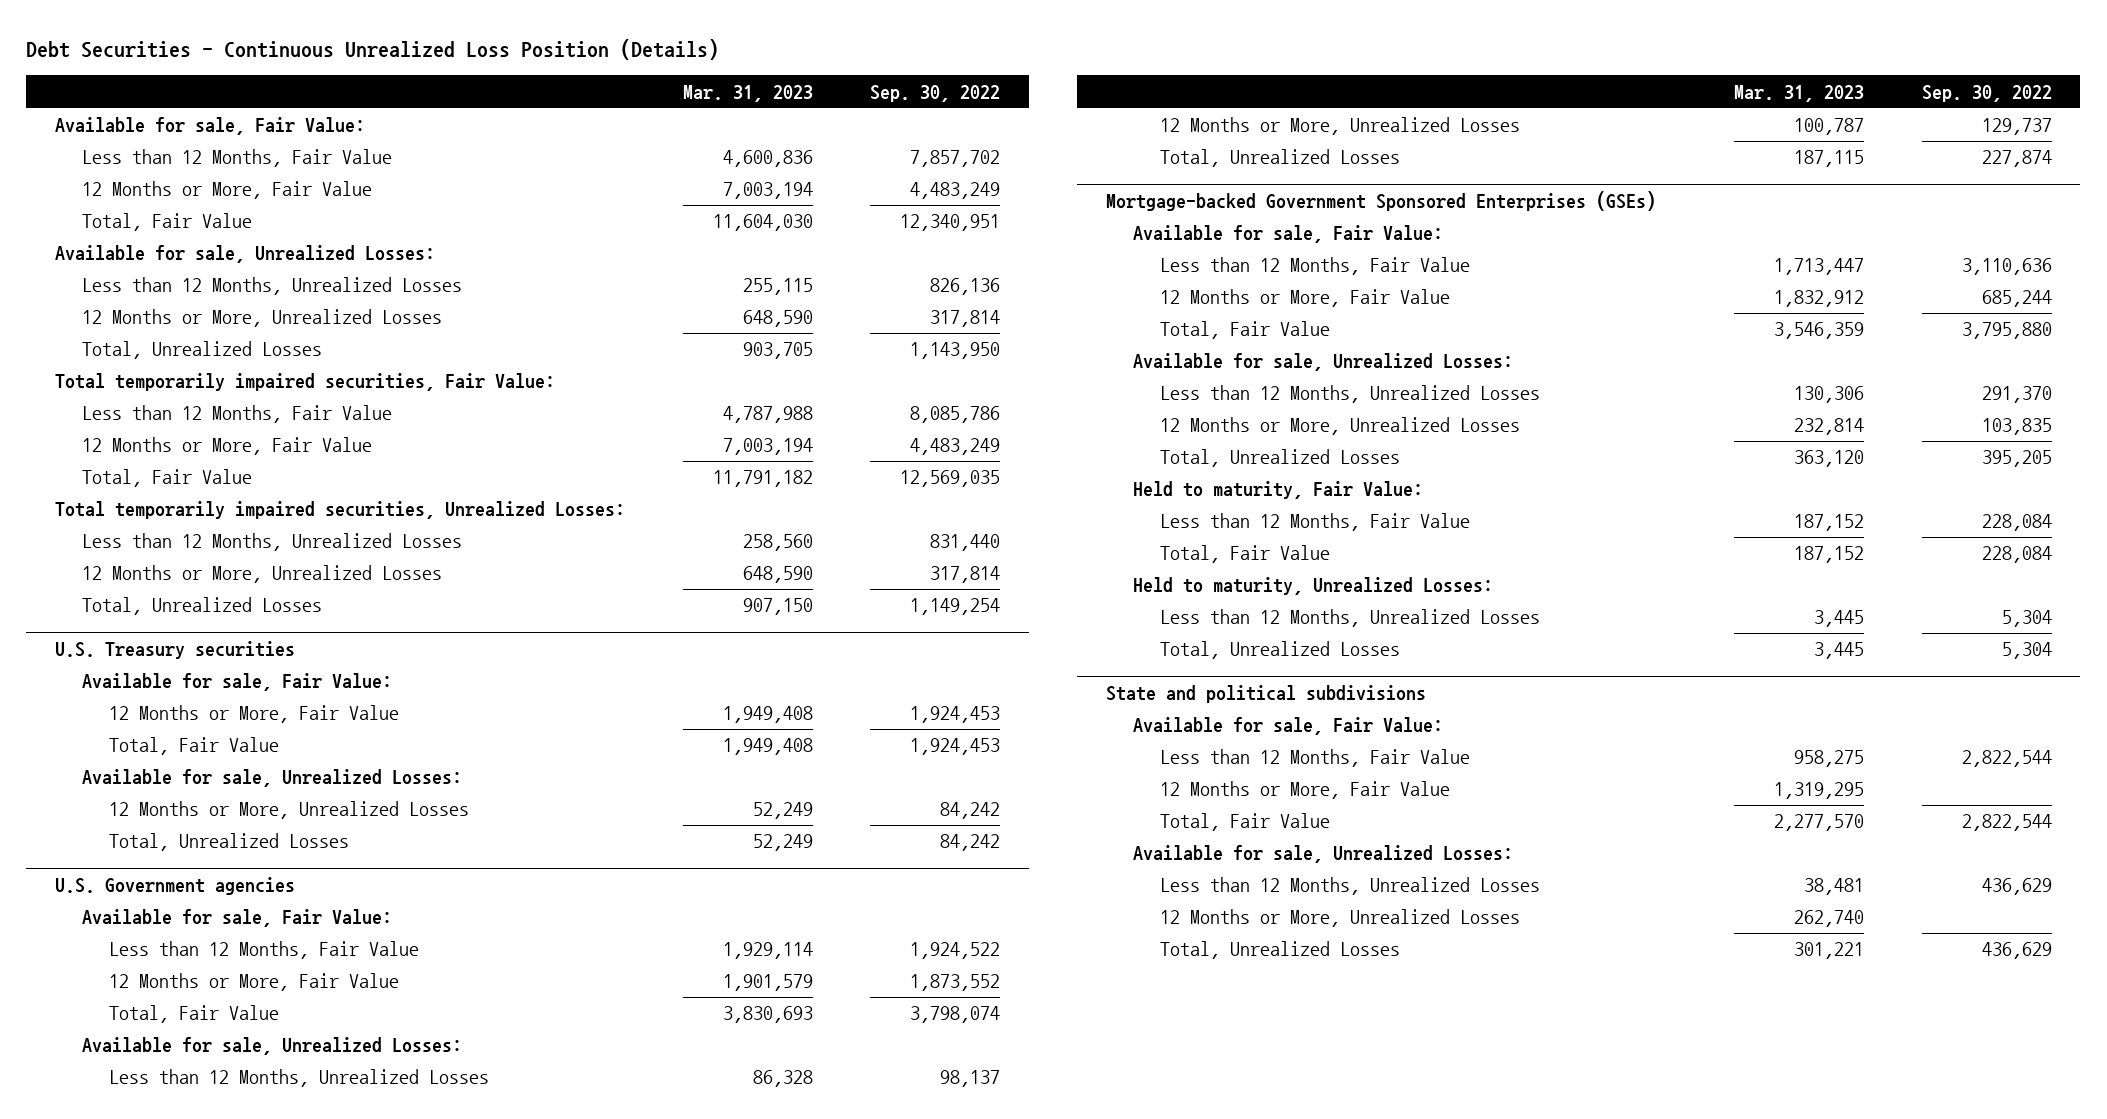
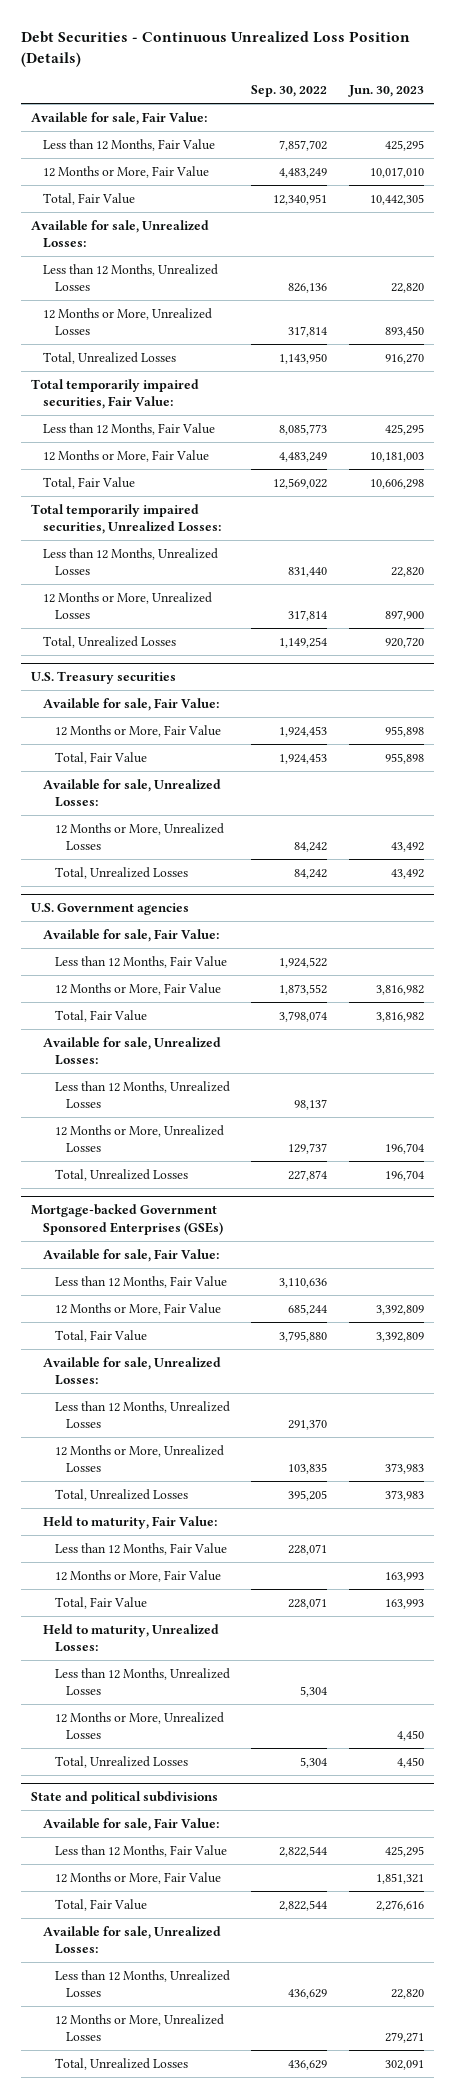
- | Mar. 31, 2023 | Sep. 30, 2022
+ | Sep. 30, 2022 | Jun. 30, 2023
- Less than 12 Months, Fair Value | 4,787,988 | 8,085,786
+ Less than 12 Months, Fair Value | 8,085,773 | 425,295
- Total, Fair Value | 11,791,182 | 12,569,035
+ Total, Fair Value | 12,569,022 | 10,606,298
@ Mortgage-backed Government Sponsored Enterprises (GSEs)
- Less than 12 Months, Fair Value | 187,152 | 228,084
- Total, Fair Value | 187,152 | 228,084
+ Less than 12 Months, Fair Value | 228,071 |
+ 12 Months or More, Fair Value | | 163,993
+ Total, Fair Value | 228,071 | 163,993
+ 12 Months or More, Unrealized Losses | | 4,450

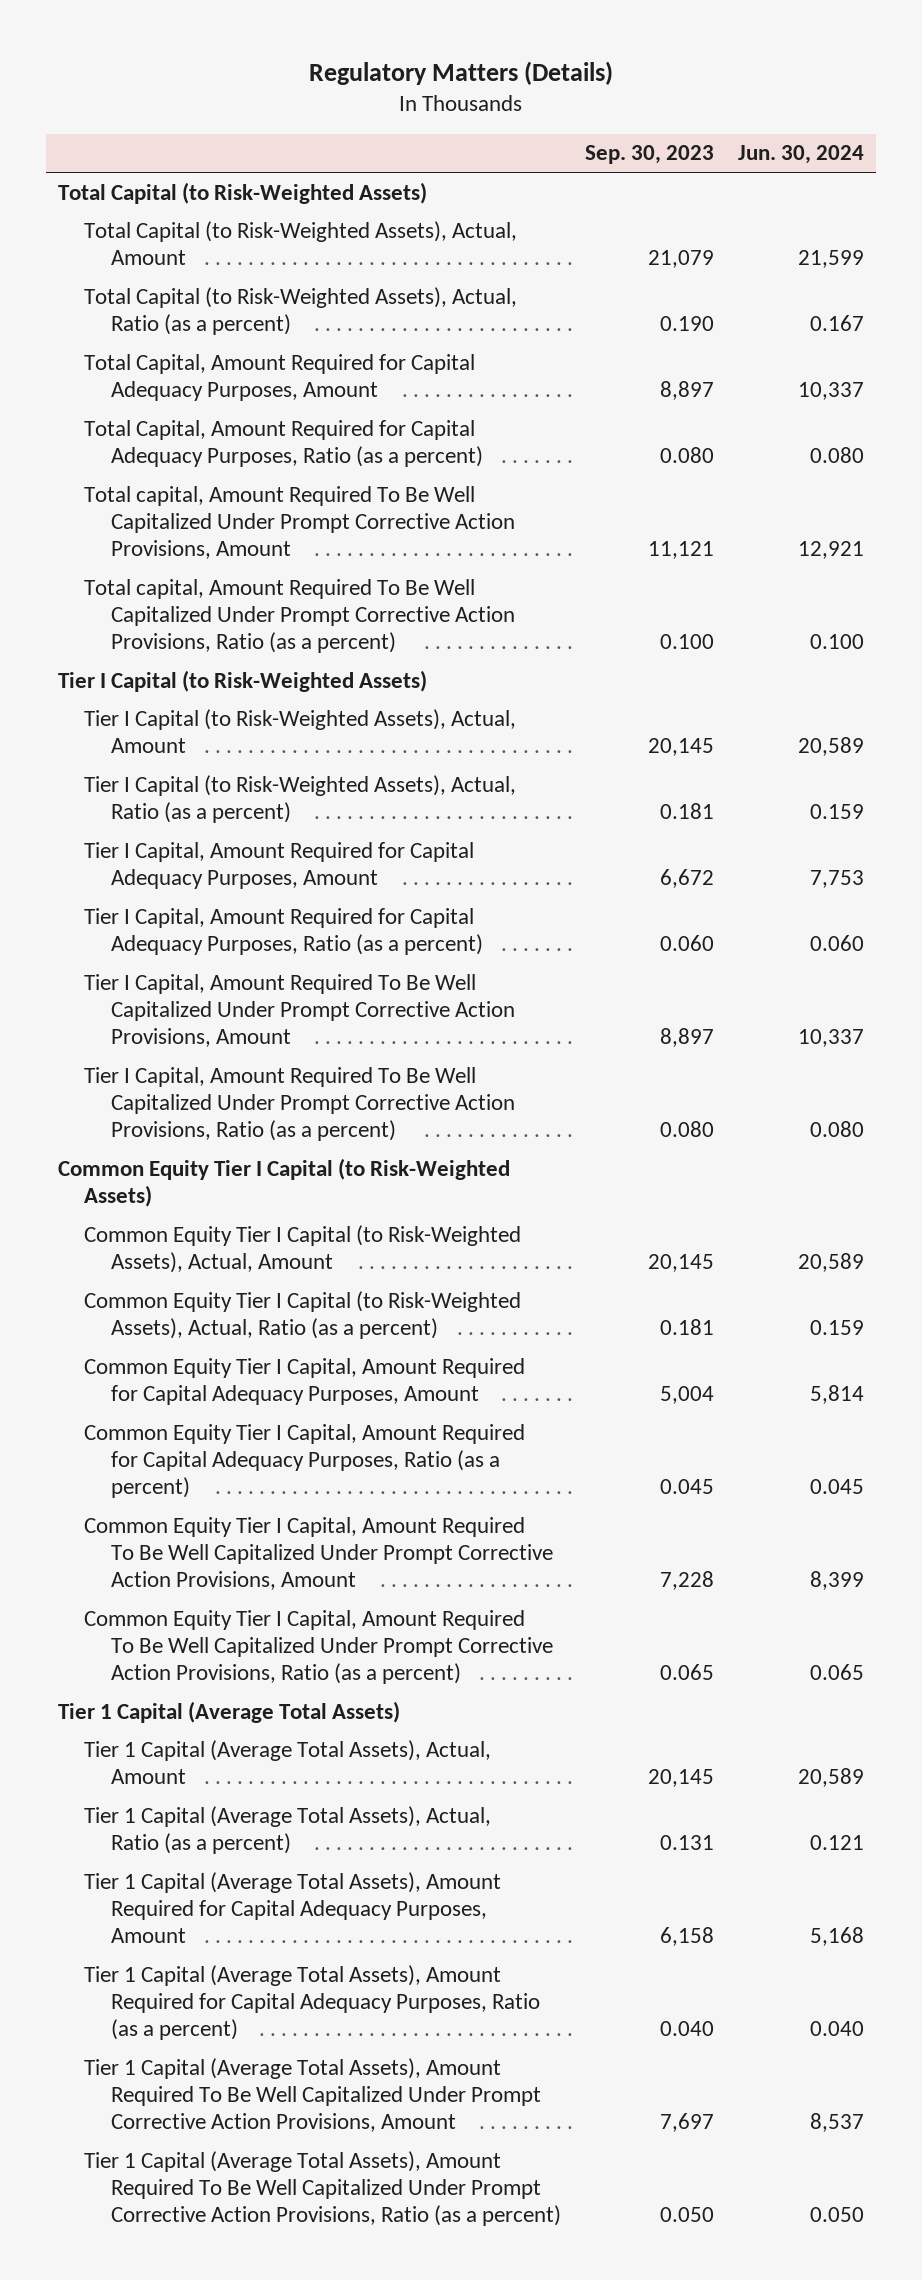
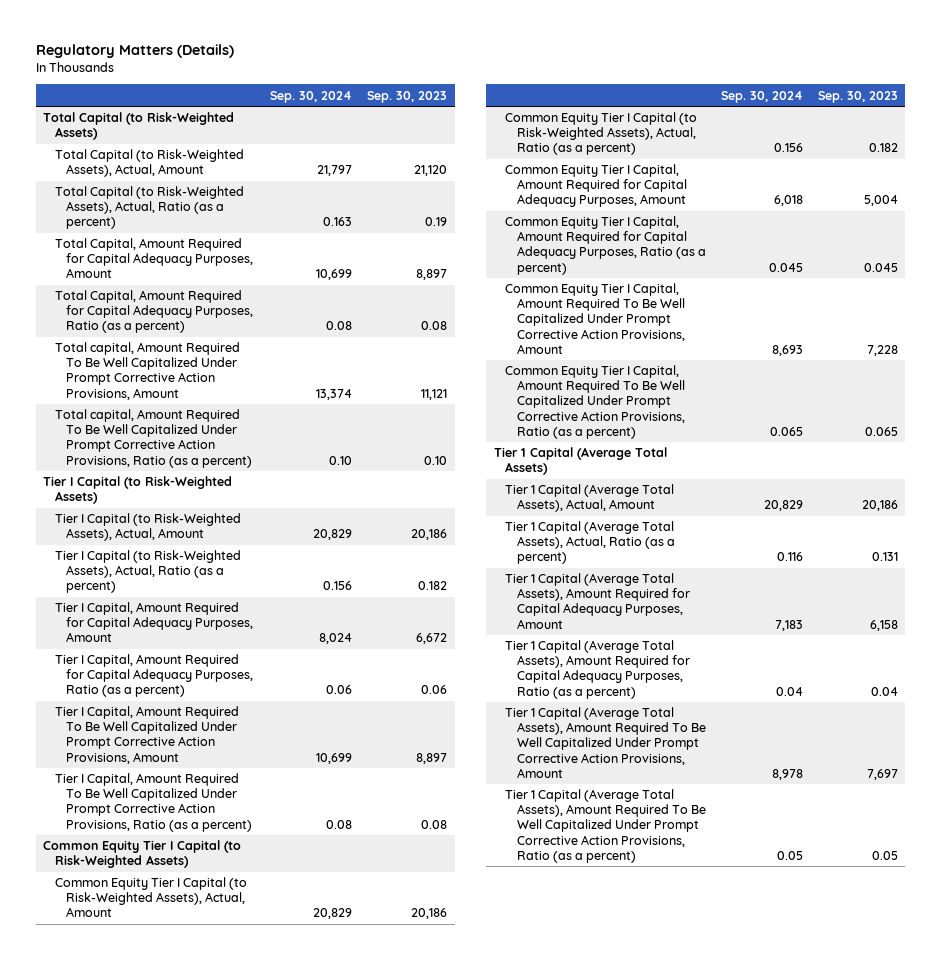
- | Sep. 30, 2023 | Jun. 30, 2024
+ | Sep. 30, 2024 | Sep. 30, 2023
- Total Capital (to Risk-Weighted Assets), Actual, Amount | 21,079 | 21,599
- Total Capital (to Risk-Weighted Assets), Actual, Ratio (as a percent) | 0.190 | 0.167
+ Total Capital (to Risk-Weighted Assets), Actual, Amount | 21,797 | 21,120
+ Total Capital (to Risk-Weighted Assets), Actual, Ratio (as a percent) | 0.163 | 0.19
- Total Capital, Amount Required for Capital Adequacy Purposes, Ratio (as a percent) | 0.080 | 0.080
+ Total Capital, Amount Required for Capital Adequacy Purposes, Ratio (as a percent) | 0.08 | 0.08
- Total capital, Amount Required To Be Well Capitalized Under Prompt Corrective Action Provisions, Ratio (as a percent) | 0.100 | 0.100
+ Total capital, Amount Required To Be Well Capitalized Under Prompt Corrective Action Provisions, Ratio (as a percent) | 0.10 | 0.10
- Tier I Capital (to Risk-Weighted Assets), Actual, Amount | 20,145 | 20,589
- Tier I Capital (to Risk-Weighted Assets), Actual, Ratio (as a percent) | 0.181 | 0.159
+ Tier I Capital (to Risk-Weighted Assets), Actual, Amount | 20,829 | 20,186
+ Tier I Capital (to Risk-Weighted Assets), Actual, Ratio (as a percent) | 0.156 | 0.182
- Tier I Capital, Amount Required for Capital Adequacy Purposes, Ratio (as a percent) | 0.060 | 0.060
+ Tier I Capital, Amount Required for Capital Adequacy Purposes, Ratio (as a percent) | 0.06 | 0.06
- Tier I Capital, Amount Required To Be Well Capitalized Under Prompt Corrective Action Provisions, Ratio (as a percent) | 0.080 | 0.080
+ Tier I Capital, Amount Required To Be Well Capitalized Under Prompt Corrective Action Provisions, Ratio (as a percent) | 0.08 | 0.08
- Common Equity Tier I Capital (to Risk-Weighted Assets), Actual, Amount | 20,145 | 20,589
- Common Equity Tier I Capital (to Risk-Weighted Assets), Actual, Ratio (as a percent) | 0.181 | 0.159
+ Common Equity Tier I Capital (to Risk-Weighted Assets), Actual, Amount | 20,829 | 20,186
+ Common Equity Tier I Capital (to Risk-Weighted Assets), Actual, Ratio (as a percent) | 0.156 | 0.182
- Tier 1 Capital (Average Total Assets), Actual, Amount | 20,145 | 20,589
+ Tier 1 Capital (Average Total Assets), Actual, Amount | 20,829 | 20,186
- Tier 1 Capital (Average Total Assets), Amount Required for Capital Adequacy Purposes, Ratio (as a percent) | 0.040 | 0.040
+ Tier 1 Capital (Average Total Assets), Amount Required for Capital Adequacy Purposes, Ratio (as a percent) | 0.04 | 0.04
- Tier 1 Capital (Average Total Assets), Amount Required To Be Well Capitalized Under Prompt Corrective Action Provisions, Ratio (as a percent) | 0.050 | 0.050
+ Tier 1 Capital (Average Total Assets), Amount Required To Be Well Capitalized Under Prompt Corrective Action Provisions, Ratio (as a percent) | 0.05 | 0.05

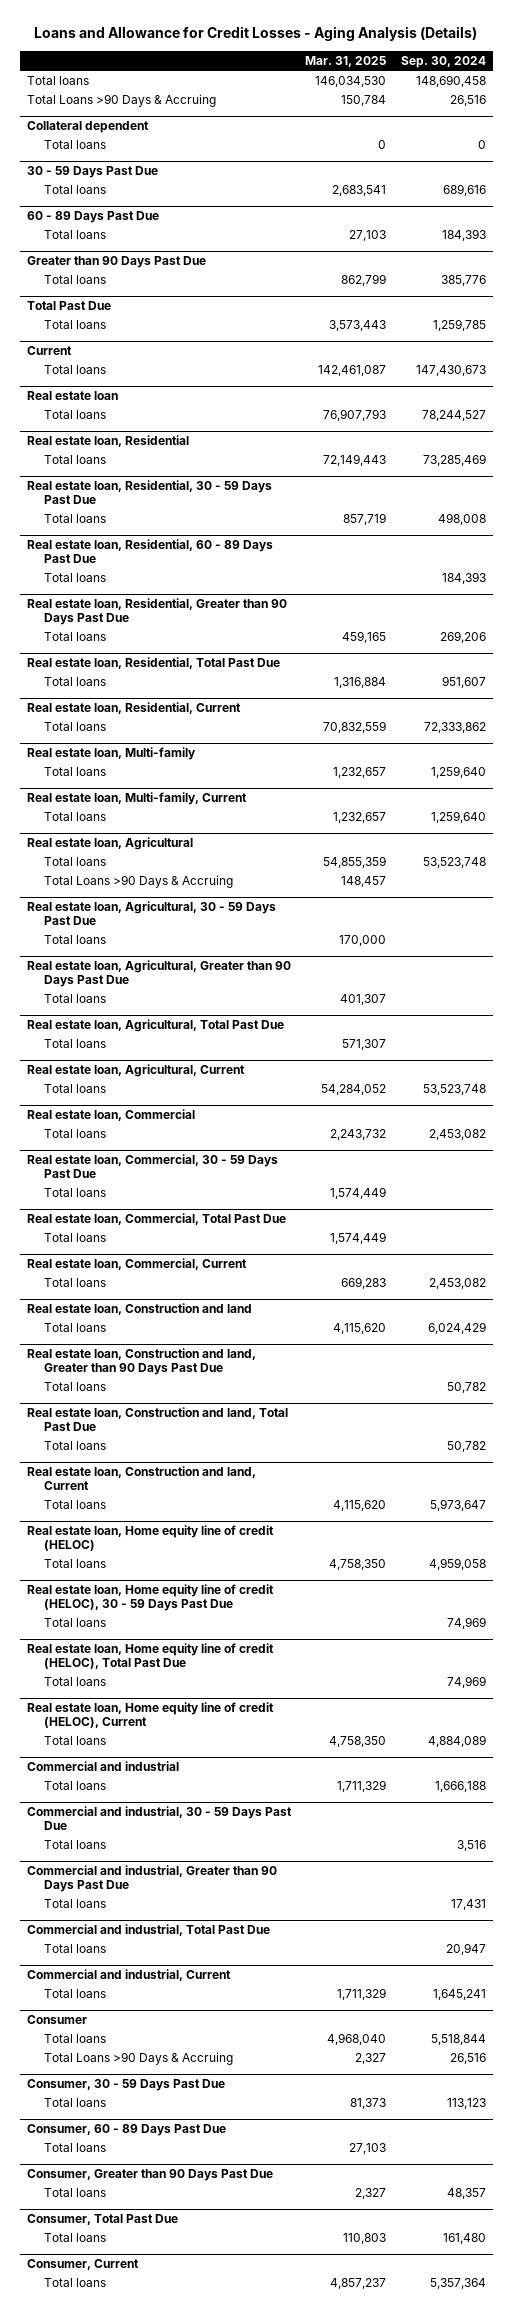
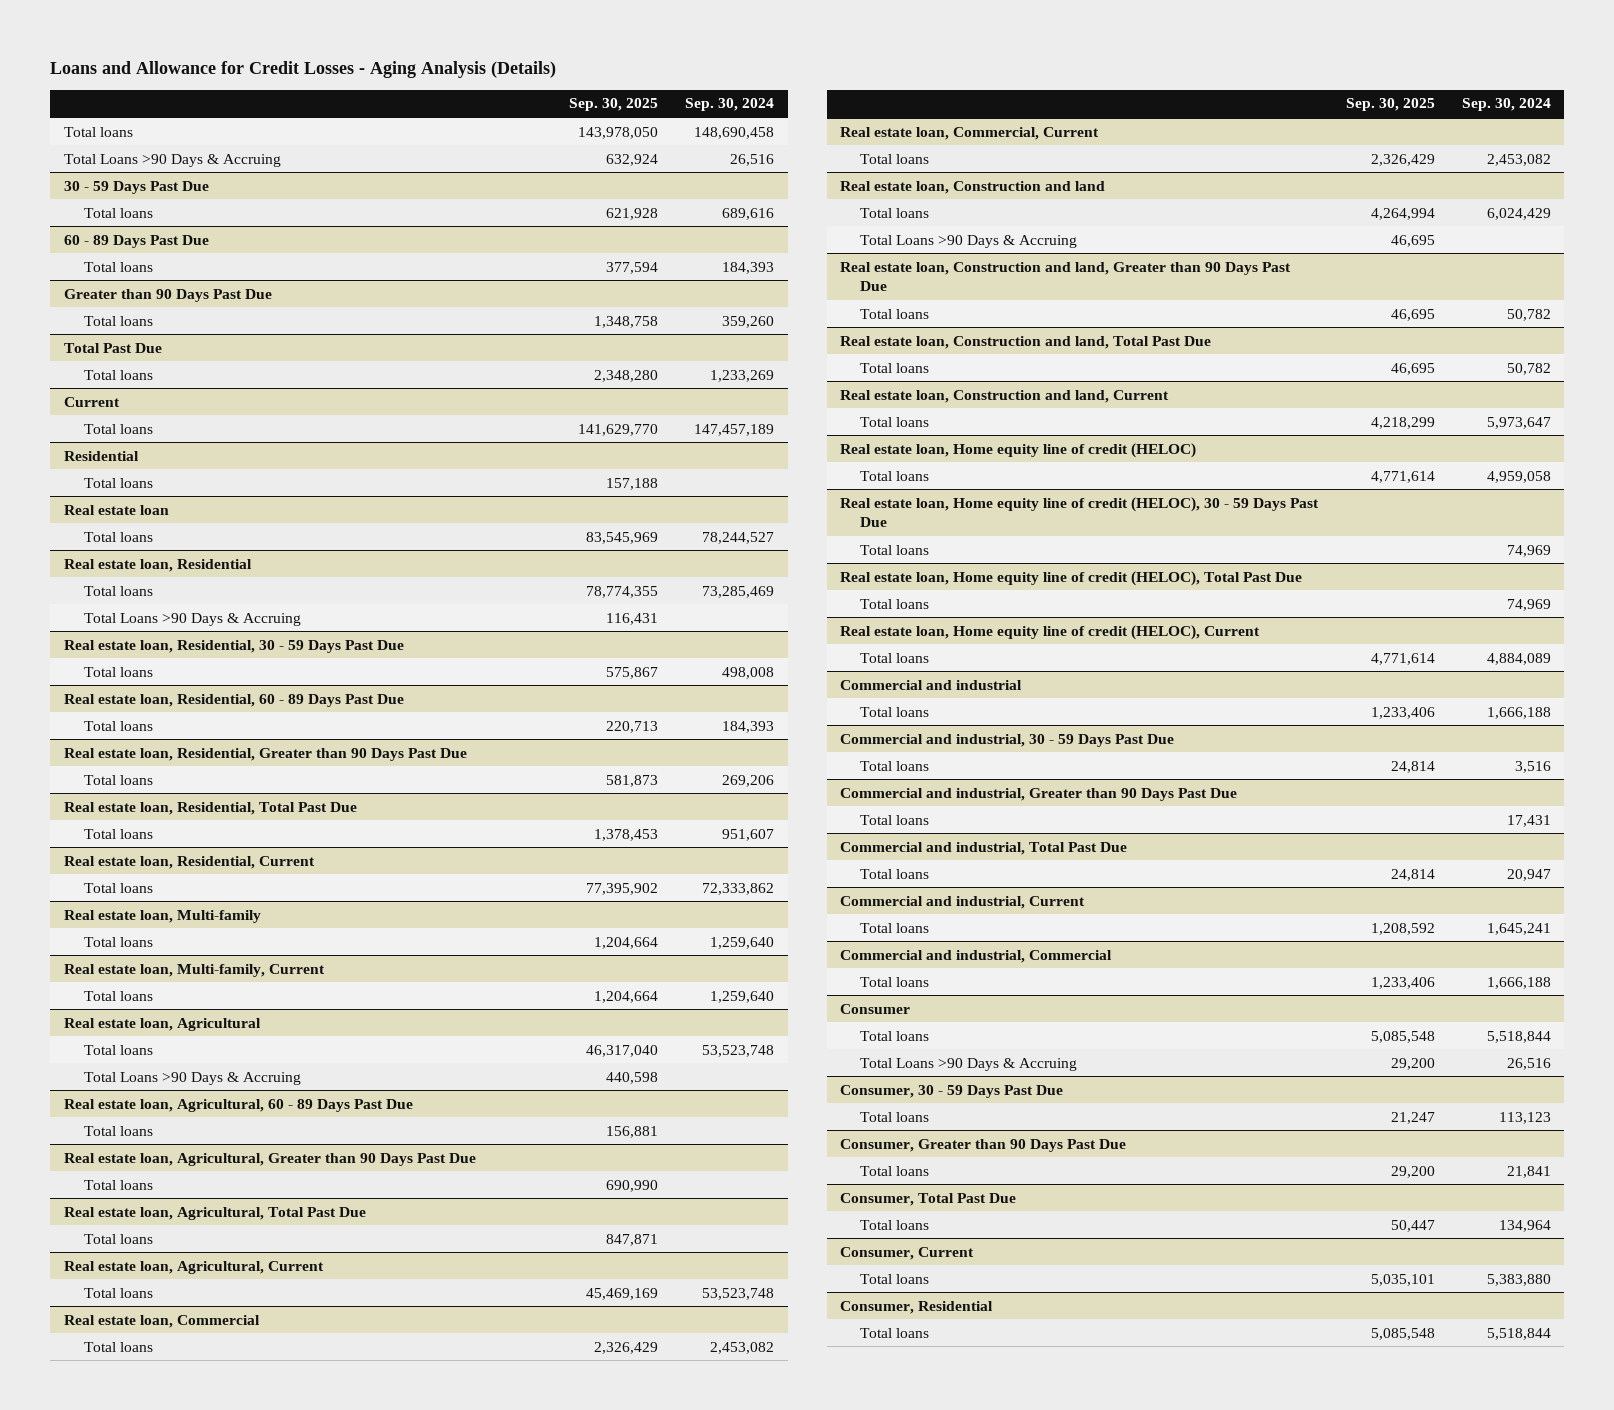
- | Mar. 31, 2025 | Sep. 30, 2024
+ | Sep. 30, 2025 | Sep. 30, 2024
- Collateral dependent
- Total loans | 0 | 0
@ Greater than 90 Days Past Due
- Total loans | 862,799 | 385,776
+ Total loans | 1,348,758 | 359,260
@ Total Past Due
- Total loans | 3,573,443 | 1,259,785
+ Total loans | 2,348,280 | 1,233,269
@ Current
- Total loans | 142,461,087 | 147,430,673
+ Total loans | 141,629,770 | 147,457,189
+ Residential
+ Total loans | 157,188 |
@ Real estate loan, Residential
+ Total Loans >90 Days & Accruing | 116,431 |
- Real estate loan, Agricultural, 30 - 59 Days Past Due
+ Real estate loan, Agricultural, 60 - 89 Days Past Due
- Real estate loan, Commercial, 30 - 59 Days Past Due
- Total loans | 1,574,449 |
- Real estate loan, Commercial, Total Past Due
- Total loans | 1,574,449 |
@ Real estate loan, Construction and land
+ Total Loans >90 Days & Accruing | 46,695 |
+ Commercial and industrial, Commercial
+ Total loans | 1,233,406 | 1,666,188
- Consumer, 60 - 89 Days Past Due
- Total loans | 27,103 |
@ Consumer, Greater than 90 Days Past Due
- Total loans | 2,327 | 48,357
+ Total loans | 29,200 | 21,841
@ Consumer, Total Past Due
- Total loans | 110,803 | 161,480
+ Total loans | 50,447 | 134,964
@ Consumer, Current
- Total loans | 4,857,237 | 5,357,364
+ Total loans | 5,035,101 | 5,383,880
+ Consumer, Residential
+ Total loans | 5,085,548 | 5,518,844

